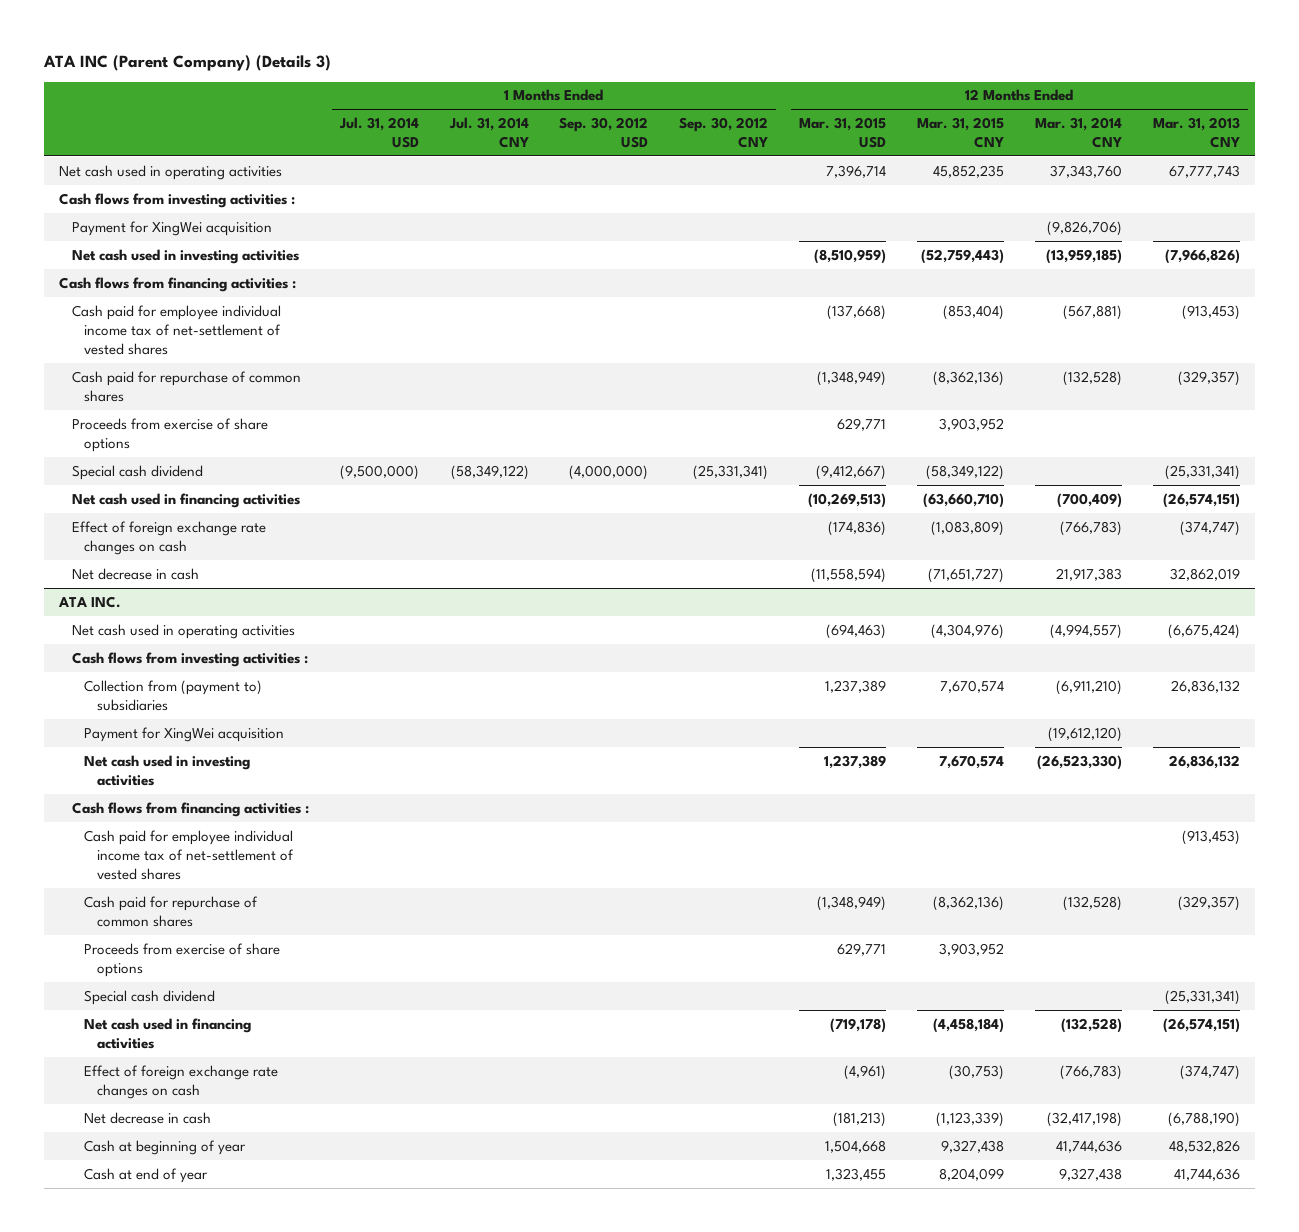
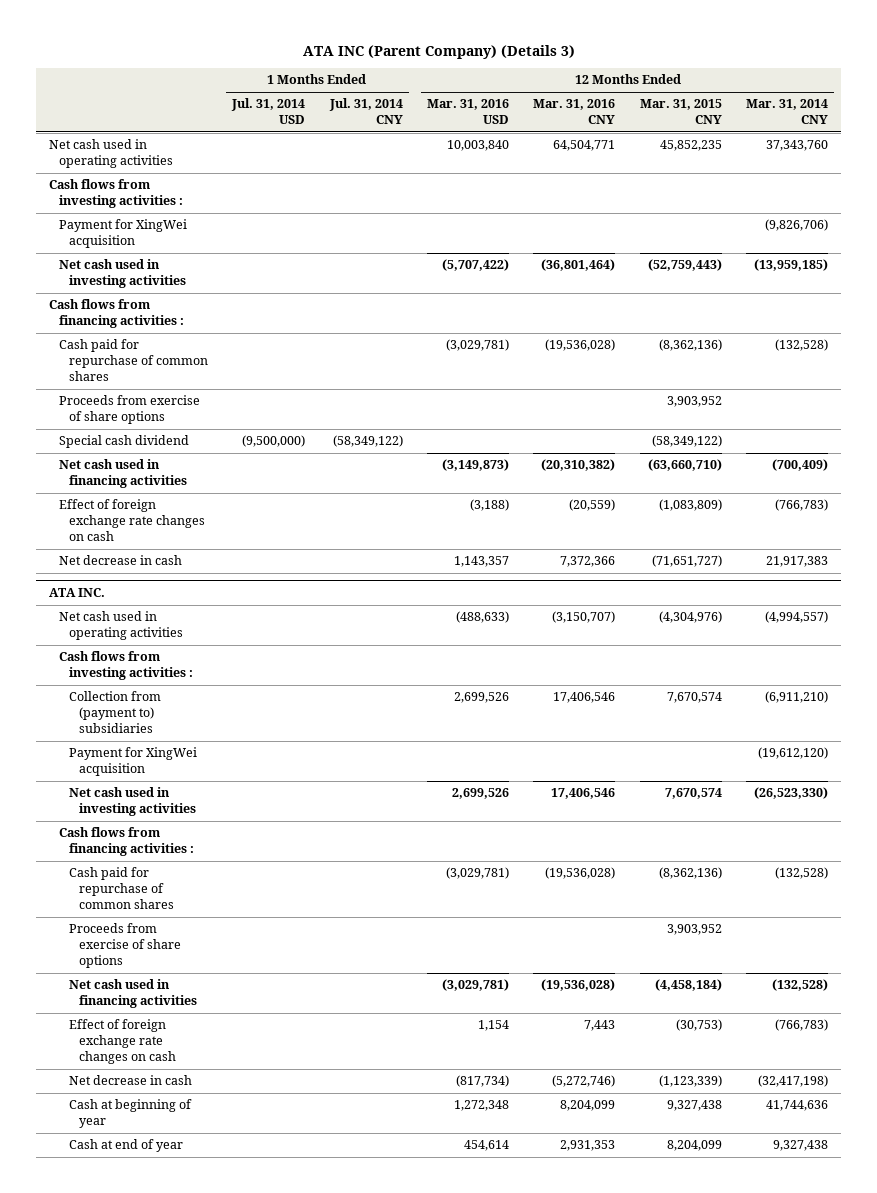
- | 1 Months Ended Jul. 31, 2014 USD | 1 Months Ended Jul. 31, 2014 CNY | 1 Months Ended Sep. 30, 2012 USD | 1 Months Ended Sep. 30, 2012 CNY | 12 Months Ended Mar. 31, 2015 USD | 12 Months Ended Mar. 31, 2015 CNY | 12 Months Ended Mar. 31, 2014 CNY | 12 Months Ended Mar. 31, 2013 CNY
+ | 1 Months Ended Jul. 31, 2014 USD | 1 Months Ended Jul. 31, 2014 CNY | 12 Months Ended Mar. 31, 2016 USD | 12 Months Ended Mar. 31, 2016 CNY | 12 Months Ended Mar. 31, 2015 CNY | 12 Months Ended Mar. 31, 2014 CNY
- Cash paid for employee individual income tax of net-settlement of vested shares | | | | | (137,668) | (853,404) | (567,881) | (913,453)
@ ATA INC.
- Cash paid for employee individual income tax of net-settlement of vested shares | | | | | | | | (913,453)
- Special cash dividend | | | | | | | | (25,331,341)

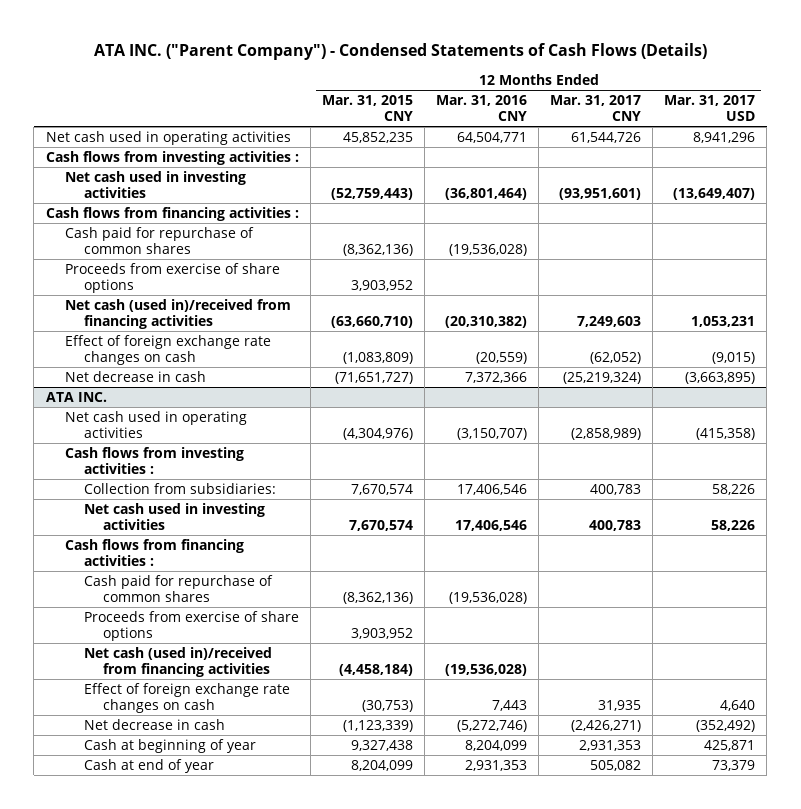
- ATA INC (Parent Company) (Details 3)
+ ATA INC. ("Parent Company") - Condensed Statements of Cash Flows (Details)
- | 1 Months Ended Jul. 31, 2014 USD | 1 Months Ended Jul. 31, 2014 CNY | 12 Months Ended Mar. 31, 2016 USD | 12 Months Ended Mar. 31, 2016 CNY | 12 Months Ended Mar. 31, 2015 CNY | 12 Months Ended Mar. 31, 2014 CNY
+ | 12 Months Ended Mar. 31, 2015 CNY | 12 Months Ended Mar. 31, 2016 CNY | 12 Months Ended Mar. 31, 2017 CNY | 12 Months Ended Mar. 31, 2017 USD
- Payment for XingWei acquisition | | | | | | (9,826,706)
- Special cash dividend | (9,500,000) | (58,349,122) | | | (58,349,122) |
- Net cash used in financing activities | | | (3,149,873) | (20,310,382) | (63,660,710) | (700,409)
+ Net cash (used in)/received from financing activities | (63,660,710) | (20,310,382) | 7,249,603 | 1,053,231
@ ATA INC.
- Collection from (payment to) subsidiaries | | | 2,699,526 | 17,406,546 | 7,670,574 | (6,911,210)
- Payment for XingWei acquisition | | | | | | (19,612,120)
+ Collection from subsidiaries: | 7,670,574 | 17,406,546 | 400,783 | 58,226
- Net cash used in financing activities | | | (3,029,781) | (19,536,028) | (4,458,184) | (132,528)
+ Net cash (used in)/received from financing activities | (4,458,184) | (19,536,028) | |

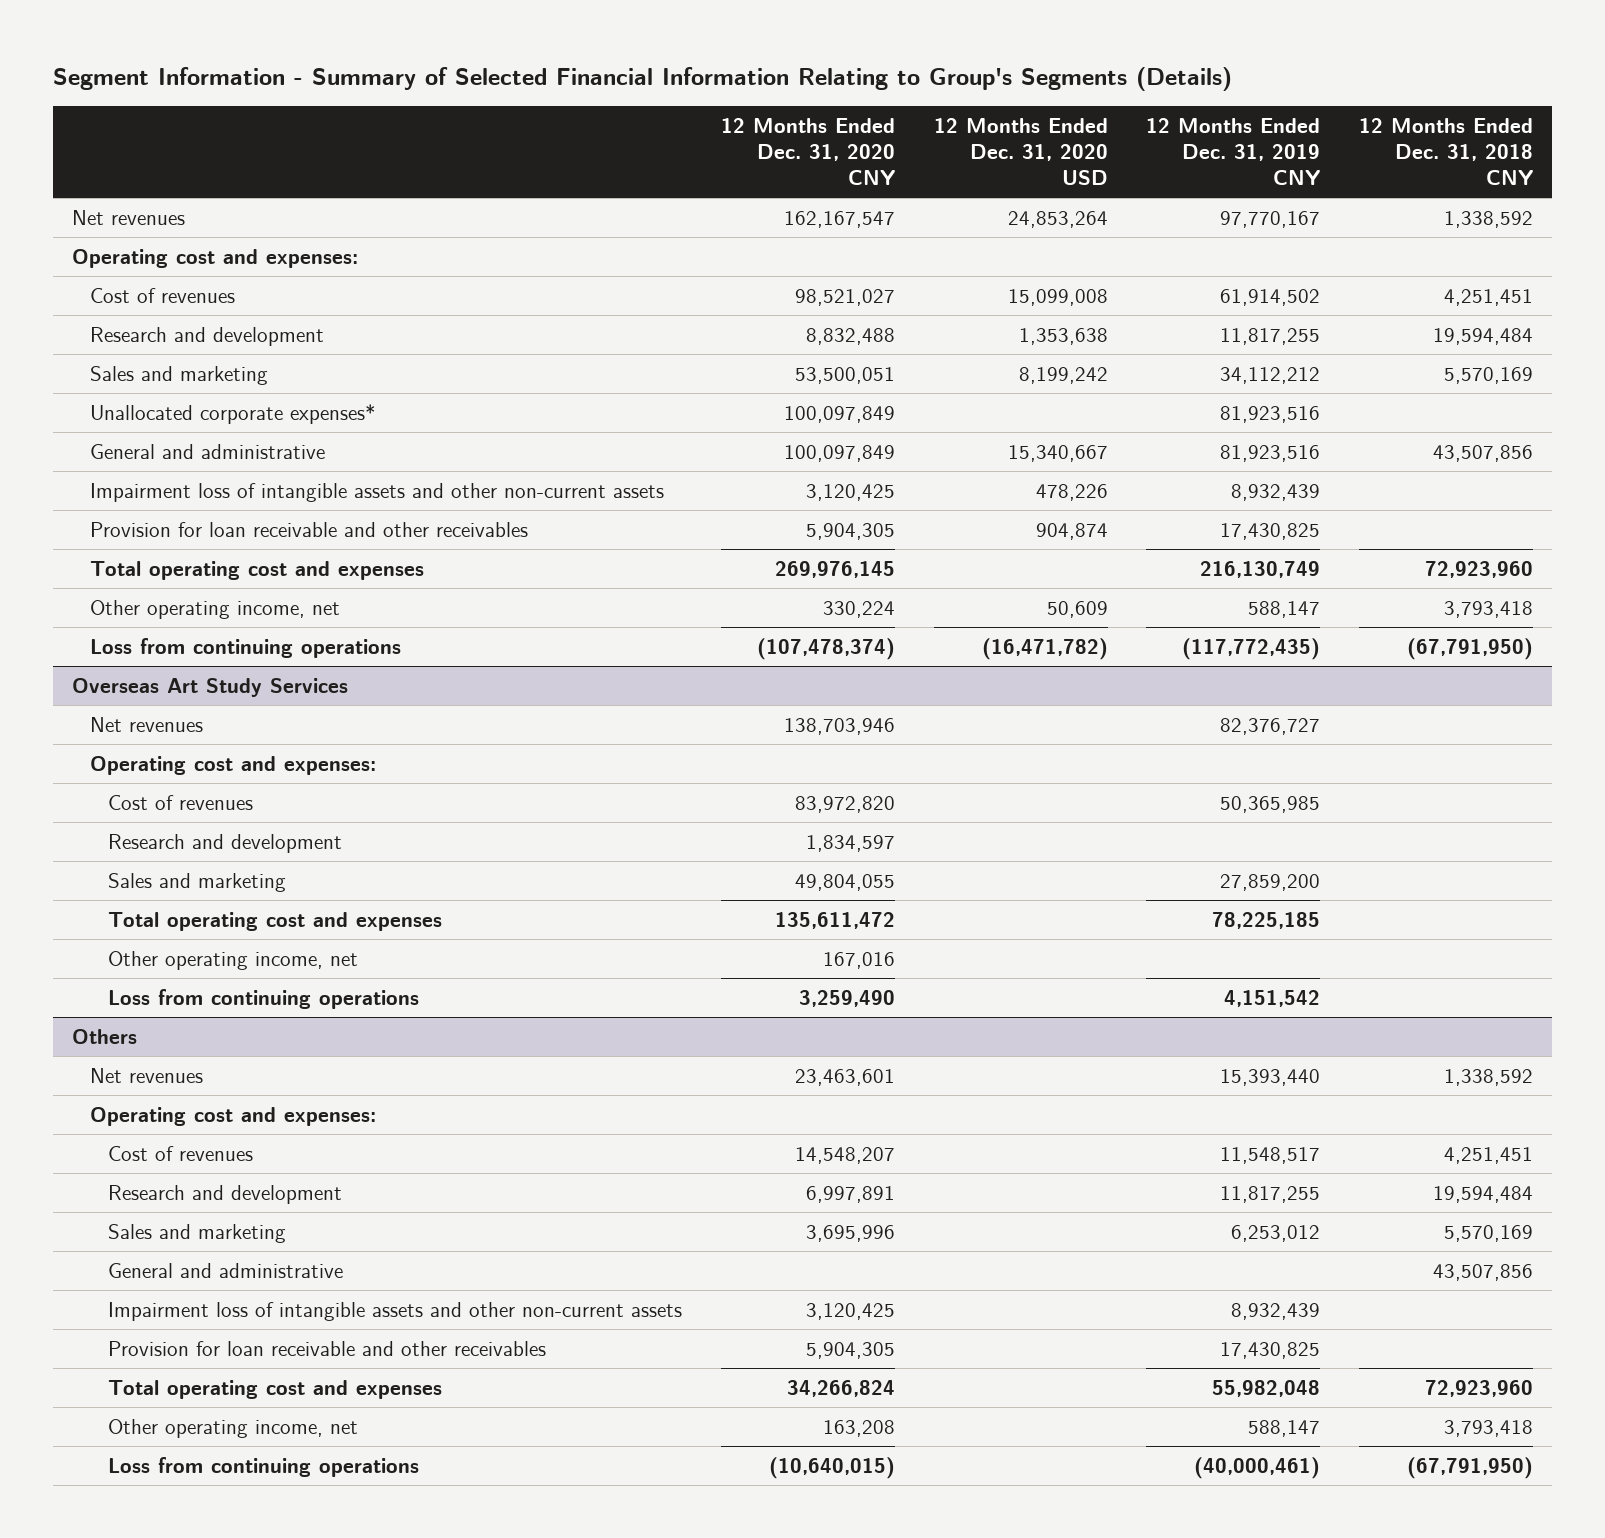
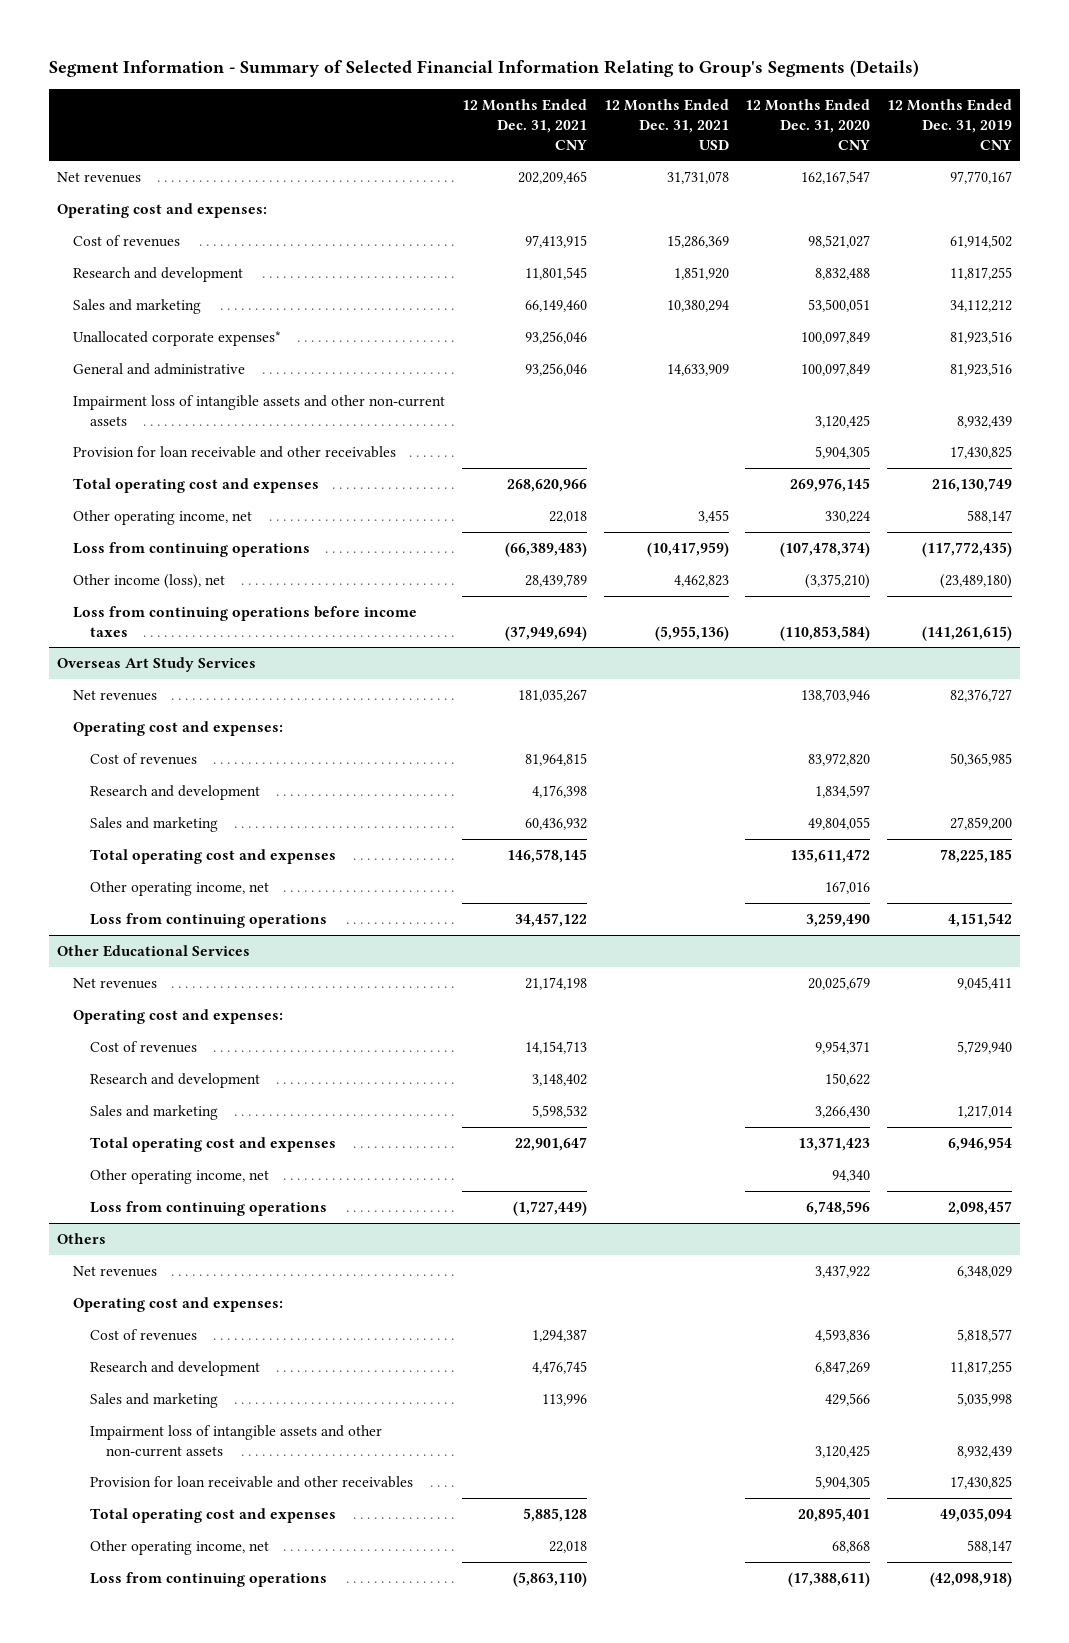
- | 12 Months Ended Dec. 31, 2020 CNY | 12 Months Ended Dec. 31, 2020 USD | 12 Months Ended Dec. 31, 2019 CNY | 12 Months Ended Dec. 31, 2018 CNY
+ | 12 Months Ended Dec. 31, 2021 CNY | 12 Months Ended Dec. 31, 2021 USD | 12 Months Ended Dec. 31, 2020 CNY | 12 Months Ended Dec. 31, 2019 CNY
+ Other income (loss), net | 28,439,789 | 4,462,823 | (3,375,210) | (23,489,180)
+ Loss from continuing operations before income taxes | (37,949,694) | (5,955,136) | (110,853,584) | (141,261,615)
+ Other Educational Services
+ Net revenues | 21,174,198 | | 20,025,679 | 9,045,411
+ Operating cost and expenses:
+ Cost of revenues | 14,154,713 | | 9,954,371 | 5,729,940
+ Research and development | 3,148,402 | | 150,622 |
+ Sales and marketing | 5,598,532 | | 3,266,430 | 1,217,014
+ Total operating cost and expenses | 22,901,647 | | 13,371,423 | 6,946,954
+ Other operating income, net | | | 94,340 |
+ Loss from continuing operations | (1,727,449) | | 6,748,596 | 2,098,457
@ Others
- Net revenues | 23,463,601 | | 15,393,440 | 1,338,592
+ Net revenues | | | 3,437,922 | 6,348,029
- Cost of revenues | 14,548,207 | | 11,548,517 | 4,251,451
- Research and development | 6,997,891 | | 11,817,255 | 19,594,484
- Sales and marketing | 3,695,996 | | 6,253,012 | 5,570,169
- General and administrative | | | | 43,507,856
+ Cost of revenues | 1,294,387 | | 4,593,836 | 5,818,577
+ Research and development | 4,476,745 | | 6,847,269 | 11,817,255
+ Sales and marketing | 113,996 | | 429,566 | 5,035,998
- Total operating cost and expenses | 34,266,824 | | 55,982,048 | 72,923,960
- Other operating income, net | 163,208 | | 588,147 | 3,793,418
- Loss from continuing operations | (10,640,015) | | (40,000,461) | (67,791,950)
+ Total operating cost and expenses | 5,885,128 | | 20,895,401 | 49,035,094
+ Other operating income, net | 22,018 | | 68,868 | 588,147
+ Loss from continuing operations | (5,863,110) | | (17,388,611) | (42,098,918)

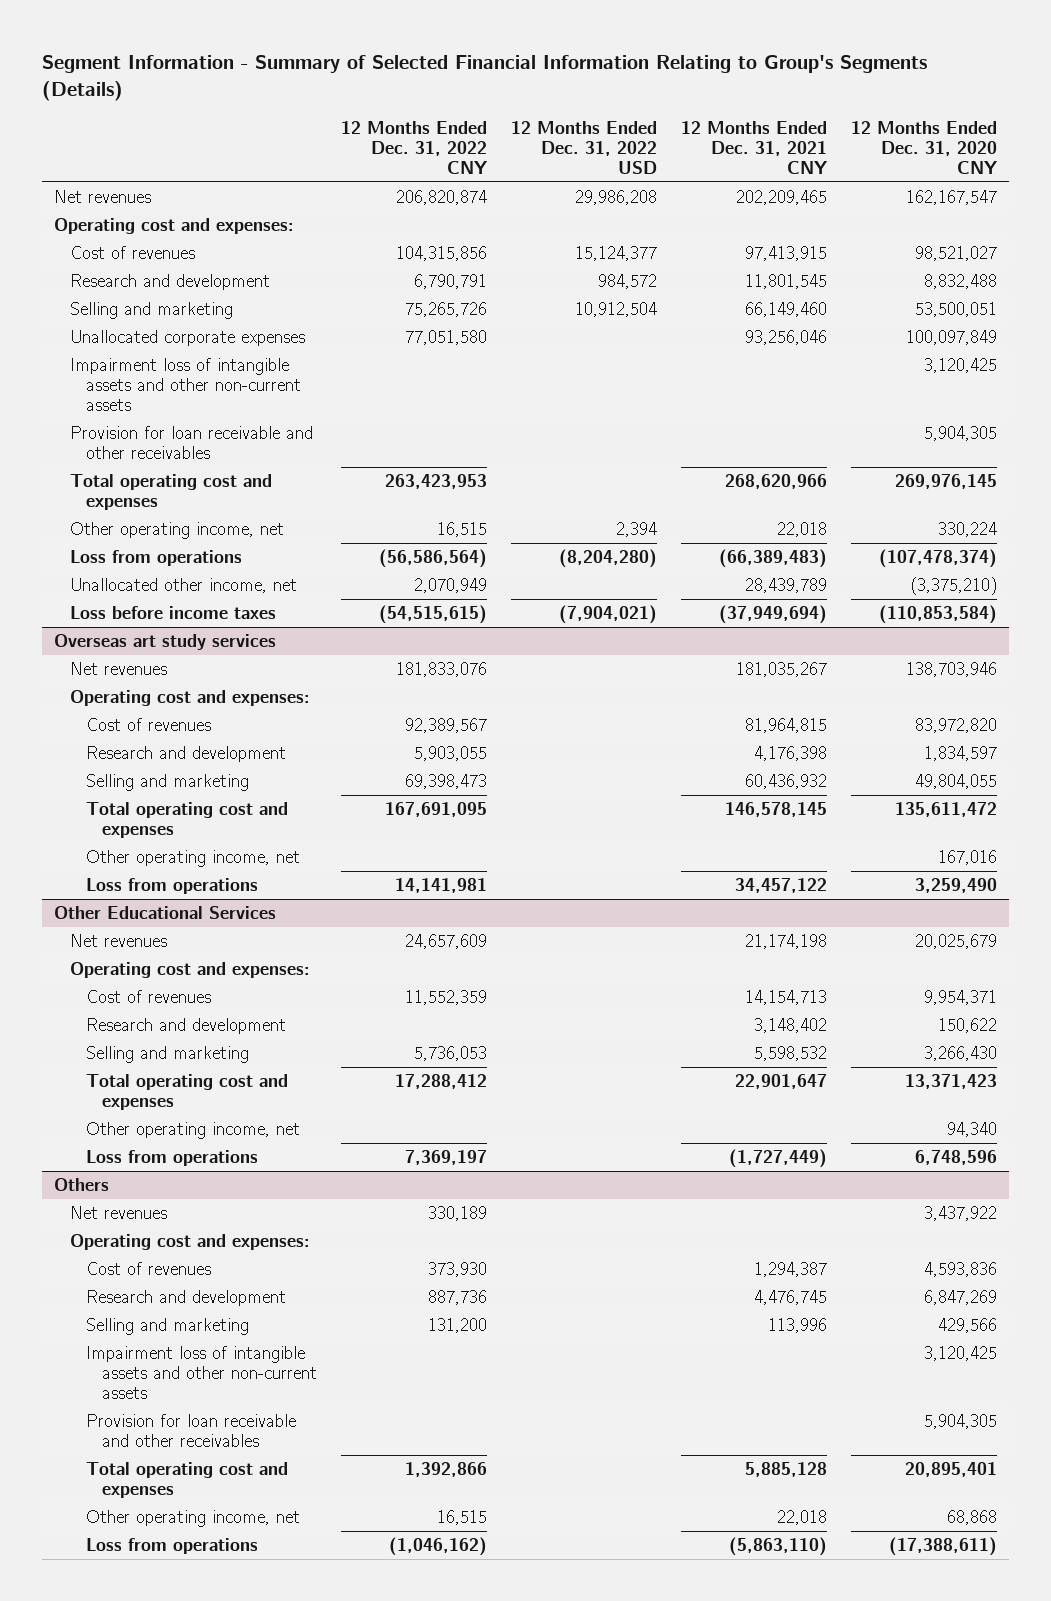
- | 12 Months Ended Dec. 31, 2021 CNY | 12 Months Ended Dec. 31, 2021 USD | 12 Months Ended Dec. 31, 2020 CNY | 12 Months Ended Dec. 31, 2019 CNY
+ | 12 Months Ended Dec. 31, 2022 CNY | 12 Months Ended Dec. 31, 2022 USD | 12 Months Ended Dec. 31, 2021 CNY | 12 Months Ended Dec. 31, 2020 CNY
- Sales and marketing | 66,149,460 | 10,380,294 | 53,500,051 | 34,112,212
- Unallocated corporate expenses* | 93,256,046 | | 100,097,849 | 81,923,516
- General and administrative | 93,256,046 | 14,633,909 | 100,097,849 | 81,923,516
+ Selling and marketing | 75,265,726 | 10,912,504 | 66,149,460 | 53,500,051
+ Unallocated corporate expenses | 77,051,580 | | 93,256,046 | 100,097,849
- Loss from continuing operations | (66,389,483) | (10,417,959) | (107,478,374) | (117,772,435)
- Other income (loss), net | 28,439,789 | 4,462,823 | (3,375,210) | (23,489,180)
- Loss from continuing operations before income taxes | (37,949,694) | (5,955,136) | (110,853,584) | (141,261,615)
- Overseas Art Study Services
+ Loss from operations | (56,586,564) | (8,204,280) | (66,389,483) | (107,478,374)
+ Unallocated other income, net | 2,070,949 | | 28,439,789 | (3,375,210)
+ Loss before income taxes | (54,515,615) | (7,904,021) | (37,949,694) | (110,853,584)
+ Overseas art study services
- Sales and marketing | 60,436,932 | | 49,804,055 | 27,859,200
+ Selling and marketing | 69,398,473 | | 60,436,932 | 49,804,055
- Loss from continuing operations | 34,457,122 | | 3,259,490 | 4,151,542
+ Loss from operations | 14,141,981 | | 34,457,122 | 3,259,490
@ Other Educational Services
- Sales and marketing | 5,598,532 | | 3,266,430 | 1,217,014
+ Selling and marketing | 5,736,053 | | 5,598,532 | 3,266,430
- Loss from continuing operations | (1,727,449) | | 6,748,596 | 2,098,457
+ Loss from operations | 7,369,197 | | (1,727,449) | 6,748,596
@ Others
- Sales and marketing | 113,996 | | 429,566 | 5,035,998
+ Selling and marketing | 131,200 | | 113,996 | 429,566
- Loss from continuing operations | (5,863,110) | | (17,388,611) | (42,098,918)
+ Loss from operations | (1,046,162) | | (5,863,110) | (17,388,611)

